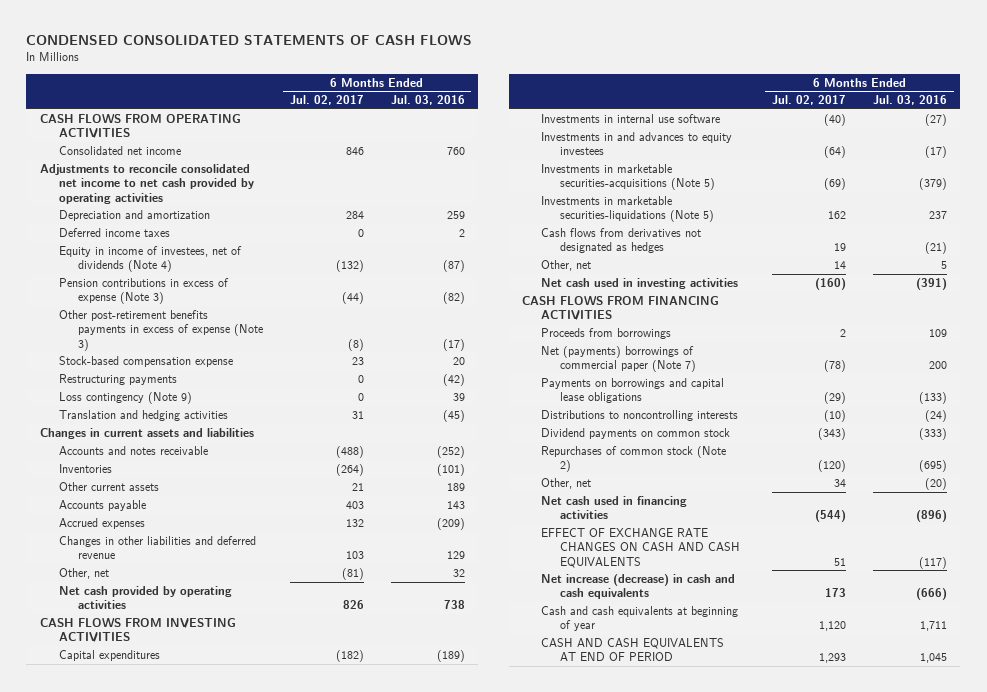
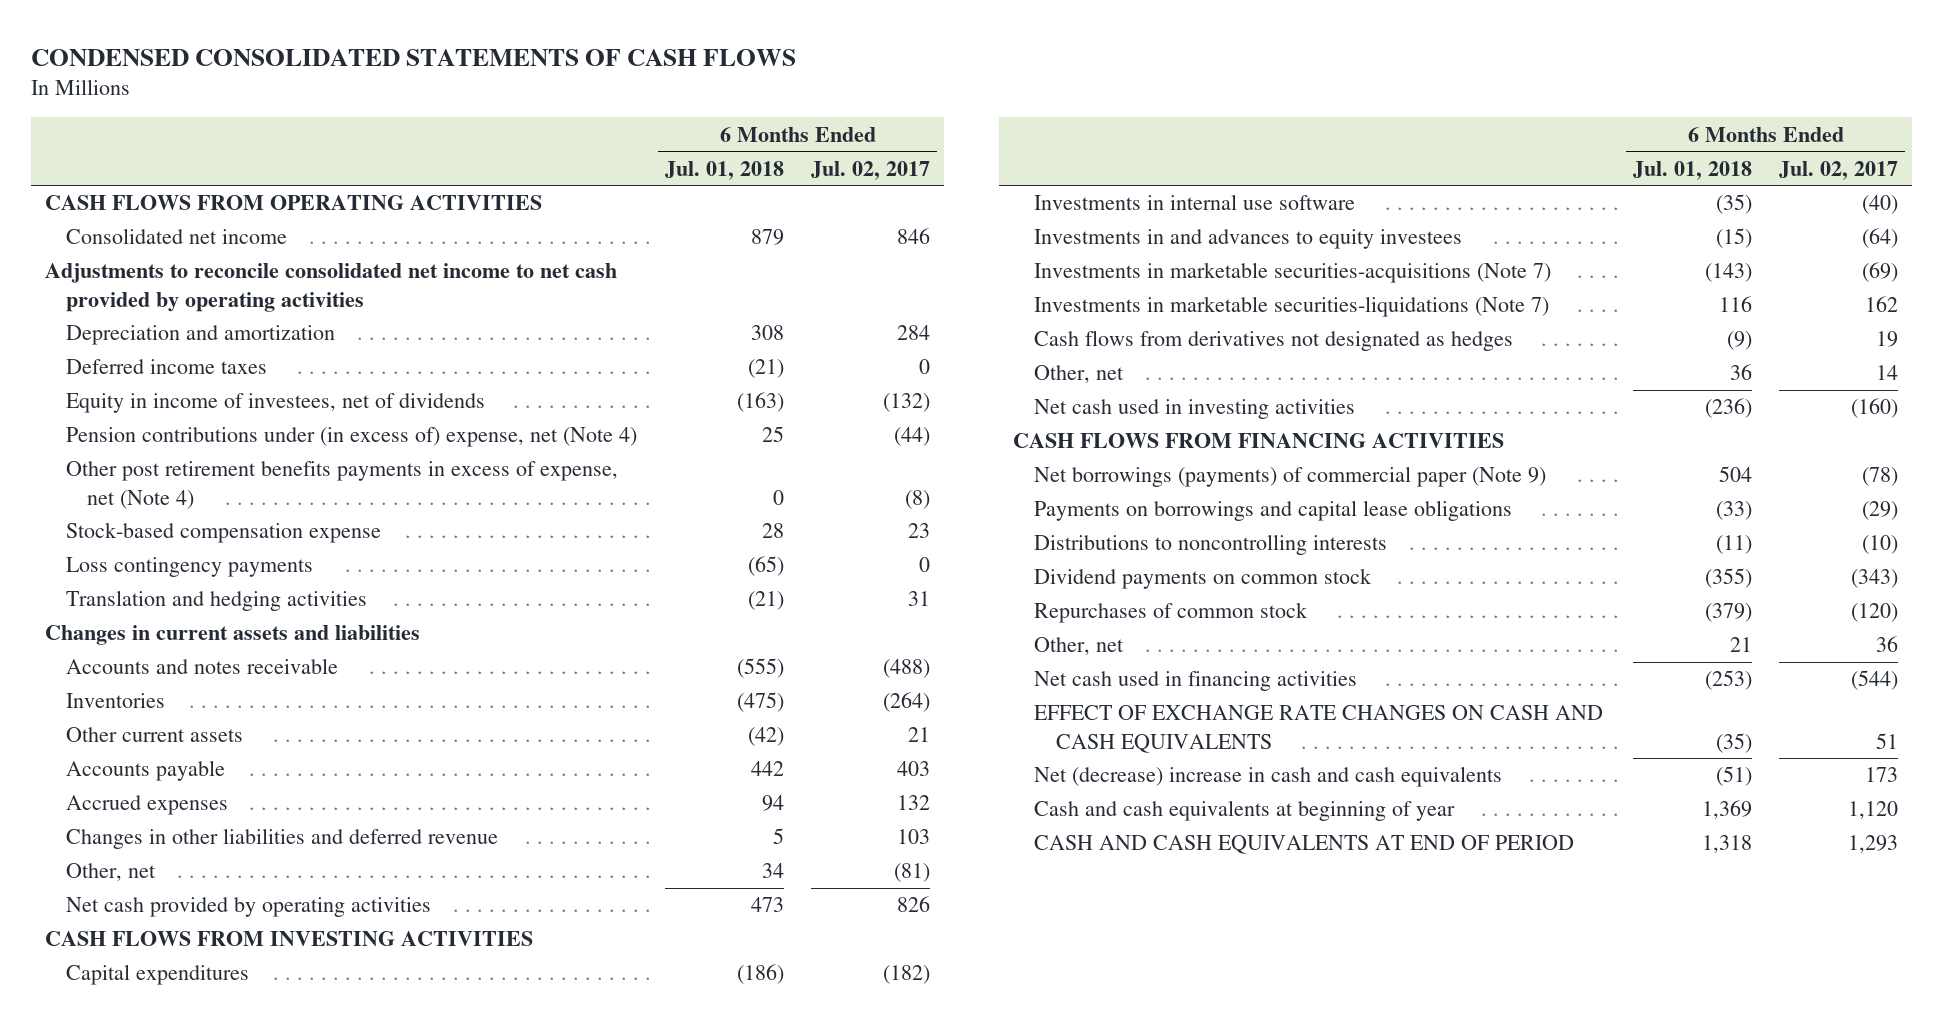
- | 6 Months Ended Jul. 02, 2017 | 6 Months Ended Jul. 03, 2016
+ | 6 Months Ended Jul. 01, 2018 | 6 Months Ended Jul. 02, 2017
- Equity in income of investees, net of dividends (Note 4) | (132) | (87)
- Pension contributions in excess of expense (Note 3) | (44) | (82)
- Other post-retirement benefits payments in excess of expense (Note 3) | (8) | (17)
+ Equity in income of investees, net of dividends | (163) | (132)
+ Pension contributions under (in excess of) expense, net (Note 4) | 25 | (44)
+ Other post retirement benefits payments in excess of expense, net (Note 4) | 0 | (8)
- Restructuring payments | 0 | (42)
- Loss contingency (Note 9) | 0 | 39
+ Loss contingency payments | (65) | 0
- Investments in marketable securities-acquisitions (Note 5) | (69) | (379)
- Investments in marketable securities-liquidations (Note 5) | 162 | 237
+ Investments in marketable securities-acquisitions (Note 7) | (143) | (69)
+ Investments in marketable securities-liquidations (Note 7) | 116 | 162
- Proceeds from borrowings | 2 | 109
- Net (payments) borrowings of commercial paper (Note 7) | (78) | 200
+ Net borrowings (payments) of commercial paper (Note 9) | 504 | (78)
- Repurchases of common stock (Note 2) | (120) | (695)
- Other, net | 34 | (20)
+ Repurchases of common stock | (379) | (120)
+ Other, net | 21 | 36
- Net increase (decrease) in cash and cash equivalents | 173 | (666)
+ Net (decrease) increase in cash and cash equivalents | (51) | 173

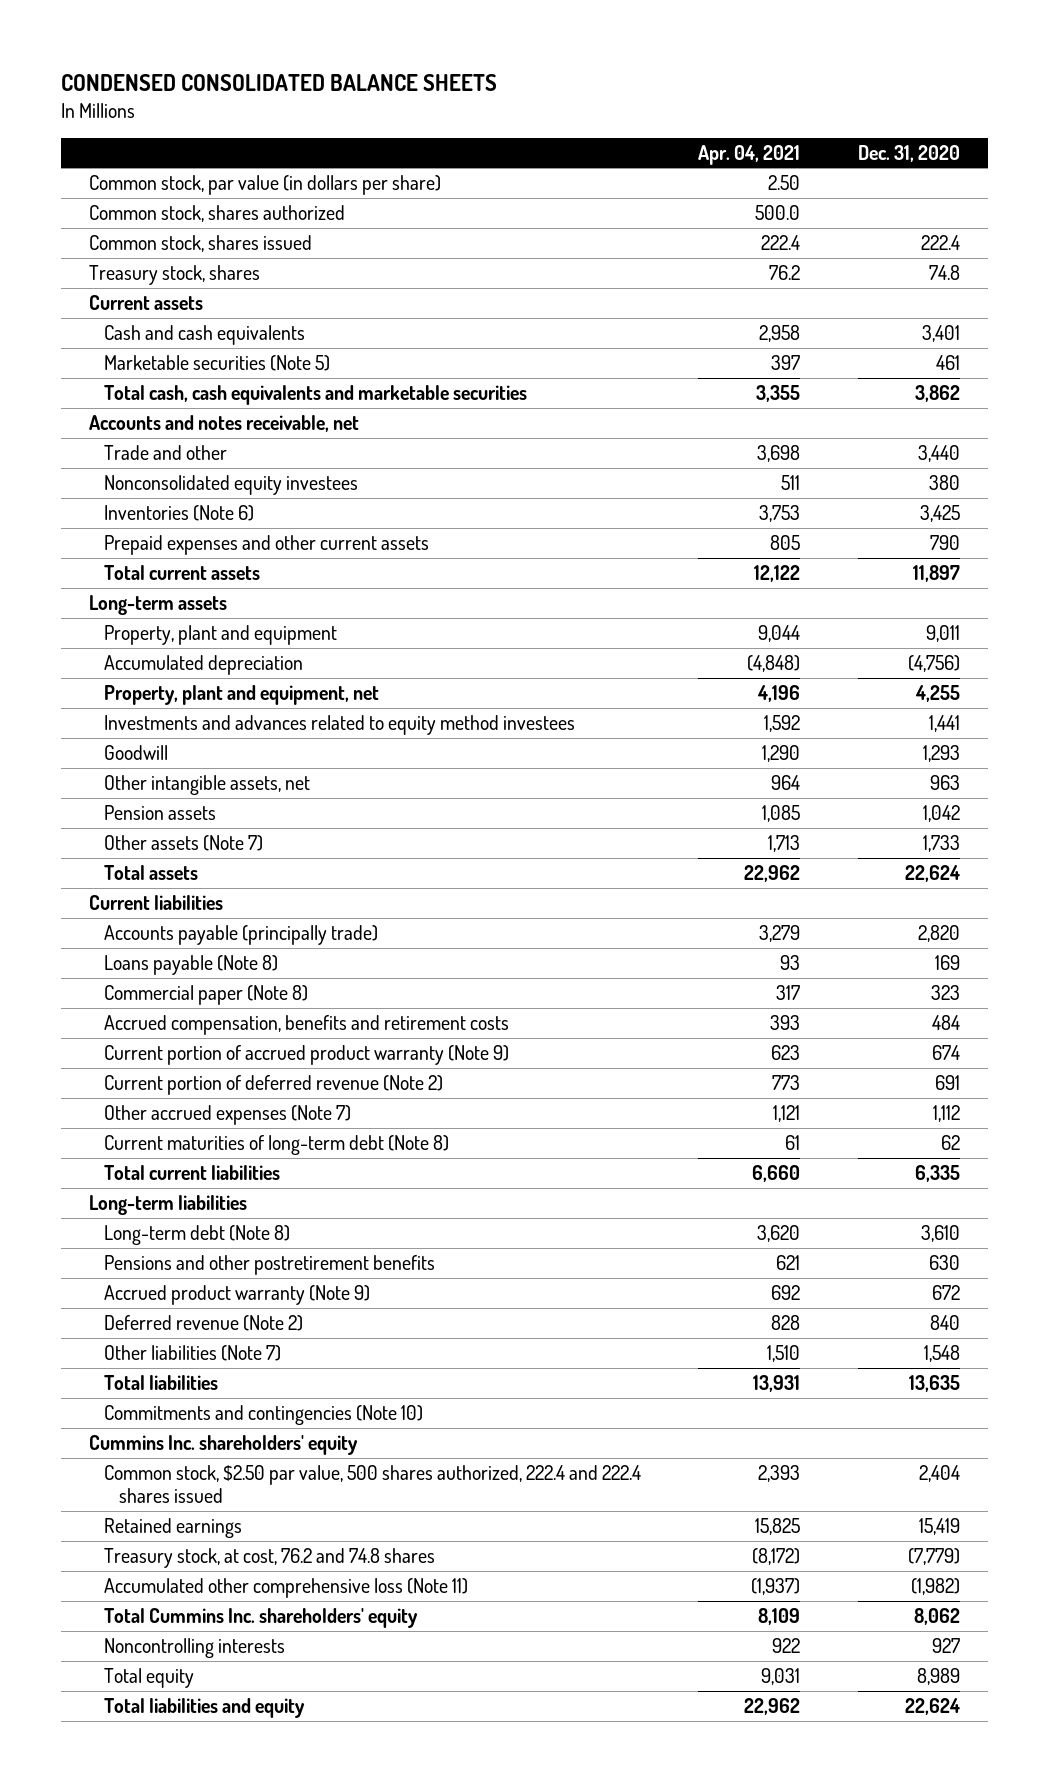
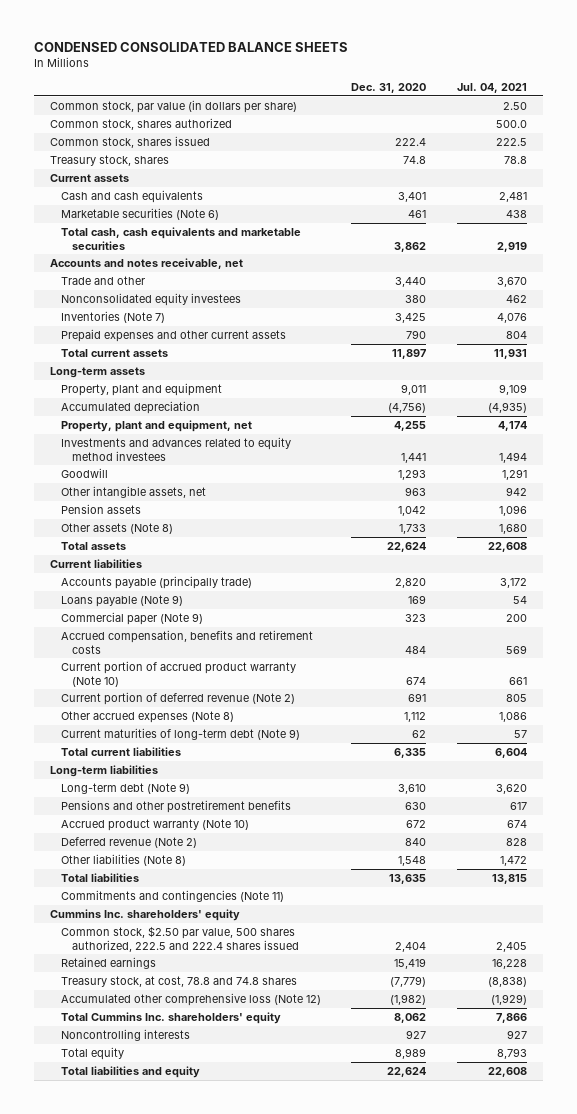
- | Apr. 04, 2021 | Dec. 31, 2020
+ | Dec. 31, 2020 | Jul. 04, 2021
- Marketable securities (Note 5) | 397 | 461
+ Marketable securities (Note 6) | 461 | 438
- Inventories (Note 6) | 3,753 | 3,425
+ Inventories (Note 7) | 3,425 | 4,076
- Other assets (Note 7) | 1,713 | 1,733
+ Other assets (Note 8) | 1,733 | 1,680
- Loans payable (Note 8) | 93 | 169
- Commercial paper (Note 8) | 317 | 323
+ Loans payable (Note 9) | 169 | 54
+ Commercial paper (Note 9) | 323 | 200
- Current portion of accrued product warranty (Note 9) | 623 | 674
+ Current portion of accrued product warranty (Note 10) | 674 | 661
- Other accrued expenses (Note 7) | 1,121 | 1,112
- Current maturities of long-term debt (Note 8) | 61 | 62
+ Other accrued expenses (Note 8) | 1,112 | 1,086
+ Current maturities of long-term debt (Note 9) | 62 | 57
- Long-term debt (Note 8) | 3,620 | 3,610
+ Long-term debt (Note 9) | 3,610 | 3,620
- Accrued product warranty (Note 9) | 692 | 672
+ Accrued product warranty (Note 10) | 672 | 674
- Other liabilities (Note 7) | 1,510 | 1,548
+ Other liabilities (Note 8) | 1,548 | 1,472
- Commitments and contingencies (Note 10)
+ Commitments and contingencies (Note 11)
- Common stock, $2.50 par value, 500 shares authorized, 222.4 and 222.4 shares issued | 2,393 | 2,404
+ Common stock, $2.50 par value, 500 shares authorized, 222.5 and 222.4 shares issued | 2,404 | 2,405
- Treasury stock, at cost, 76.2 and 74.8 shares | (8,172) | (7,779)
- Accumulated other comprehensive loss (Note 11) | (1,937) | (1,982)
+ Treasury stock, at cost, 78.8 and 74.8 shares | (7,779) | (8,838)
+ Accumulated other comprehensive loss (Note 12) | (1,982) | (1,929)

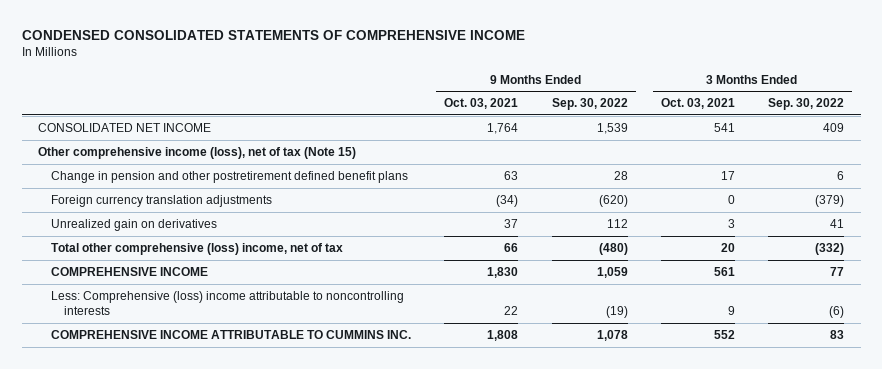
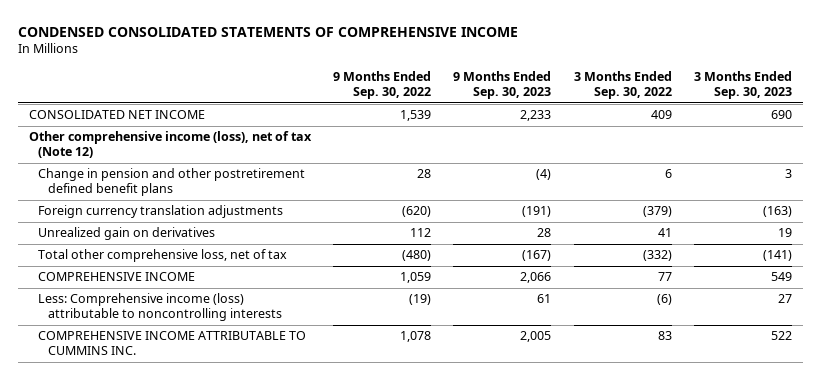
- | 9 Months Ended Oct. 03, 2021 | 9 Months Ended Sep. 30, 2022 | 3 Months Ended Oct. 03, 2021 | 3 Months Ended Sep. 30, 2022
+ | 9 Months Ended Sep. 30, 2022 | 9 Months Ended Sep. 30, 2023 | 3 Months Ended Sep. 30, 2022 | 3 Months Ended Sep. 30, 2023
- Other comprehensive income (loss), net of tax (Note 15)
+ Other comprehensive income (loss), net of tax (Note 12)
- Total other comprehensive (loss) income, net of tax | 66 | (480) | 20 | (332)
+ Total other comprehensive loss, net of tax | (480) | (167) | (332) | (141)
- Less: Comprehensive (loss) income attributable to noncontrolling interests | 22 | (19) | 9 | (6)
+ Less: Comprehensive income (loss) attributable to noncontrolling interests | (19) | 61 | (6) | 27

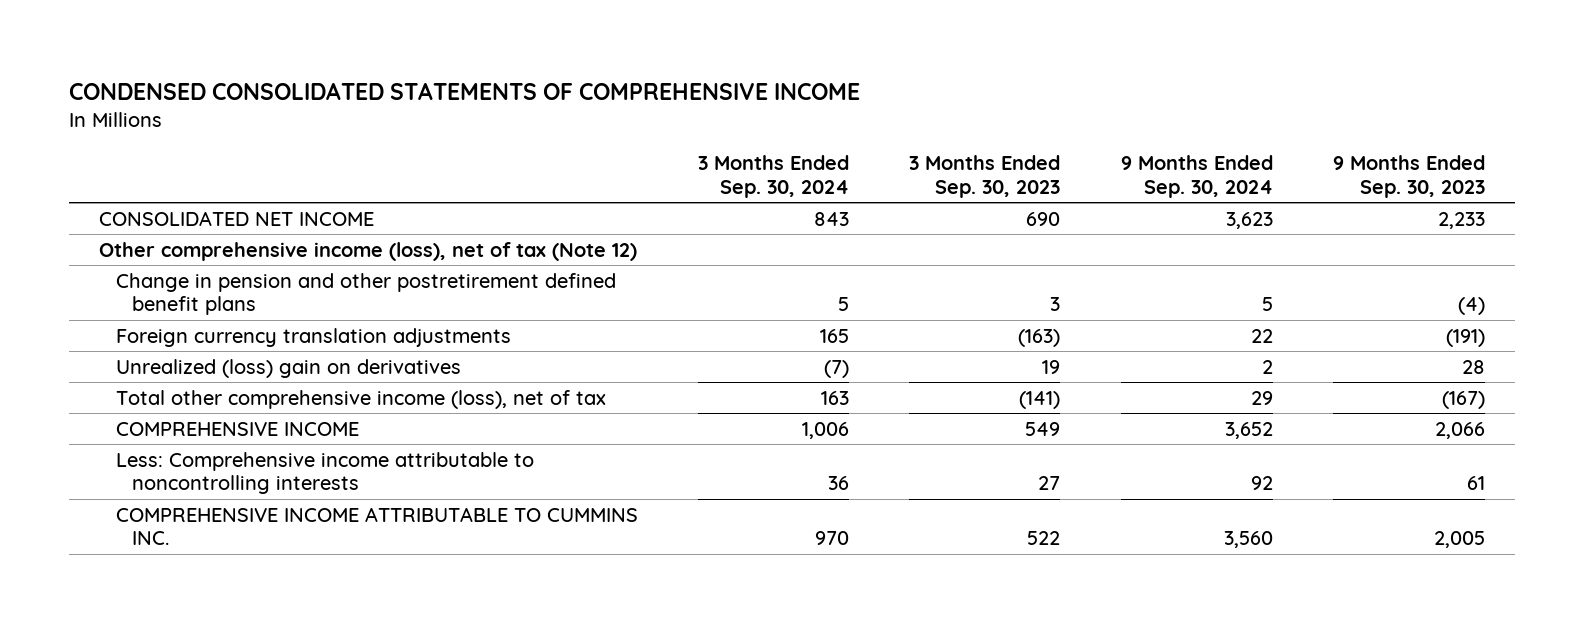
- | 9 Months Ended Sep. 30, 2022 | 9 Months Ended Sep. 30, 2023 | 3 Months Ended Sep. 30, 2022 | 3 Months Ended Sep. 30, 2023
+ | 3 Months Ended Sep. 30, 2024 | 3 Months Ended Sep. 30, 2023 | 9 Months Ended Sep. 30, 2024 | 9 Months Ended Sep. 30, 2023
- Unrealized gain on derivatives | 112 | 28 | 41 | 19
- Total other comprehensive loss, net of tax | (480) | (167) | (332) | (141)
+ Unrealized (loss) gain on derivatives | (7) | 19 | 2 | 28
+ Total other comprehensive income (loss), net of tax | 163 | (141) | 29 | (167)
- Less: Comprehensive income (loss) attributable to noncontrolling interests | (19) | 61 | (6) | 27
+ Less: Comprehensive income attributable to noncontrolling interests | 36 | 27 | 92 | 61

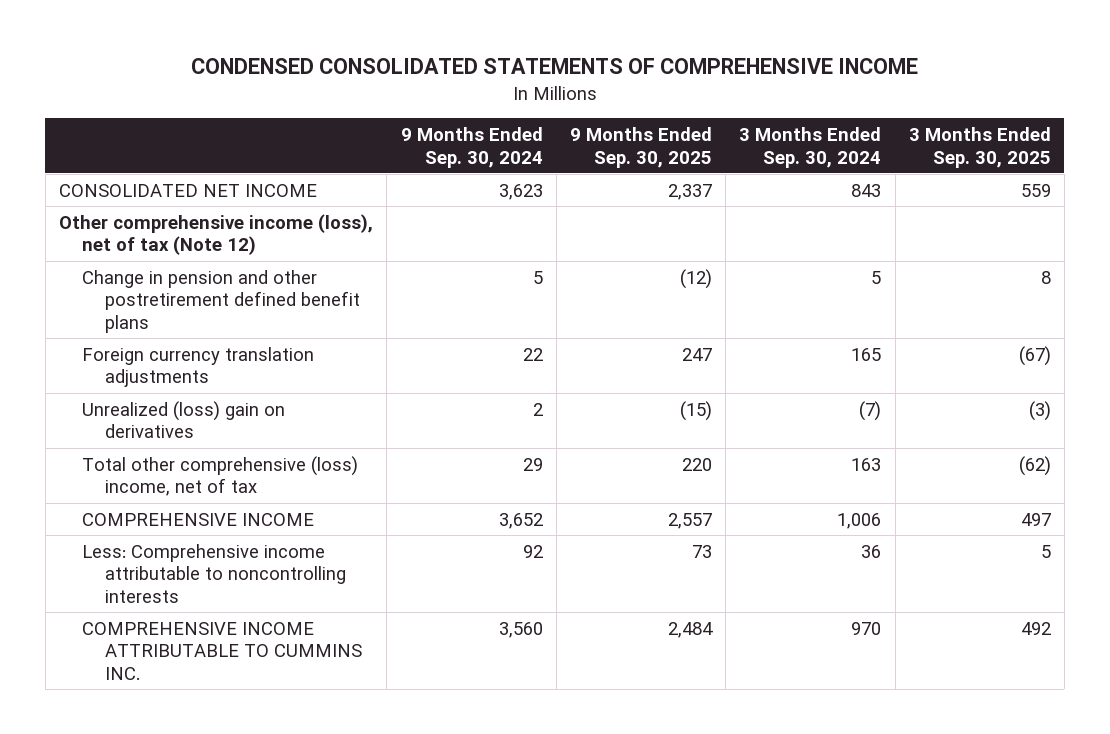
- | 3 Months Ended Sep. 30, 2024 | 3 Months Ended Sep. 30, 2023 | 9 Months Ended Sep. 30, 2024 | 9 Months Ended Sep. 30, 2023
+ | 9 Months Ended Sep. 30, 2024 | 9 Months Ended Sep. 30, 2025 | 3 Months Ended Sep. 30, 2024 | 3 Months Ended Sep. 30, 2025
- Total other comprehensive income (loss), net of tax | 163 | (141) | 29 | (167)
+ Total other comprehensive (loss) income, net of tax | 29 | 220 | 163 | (62)

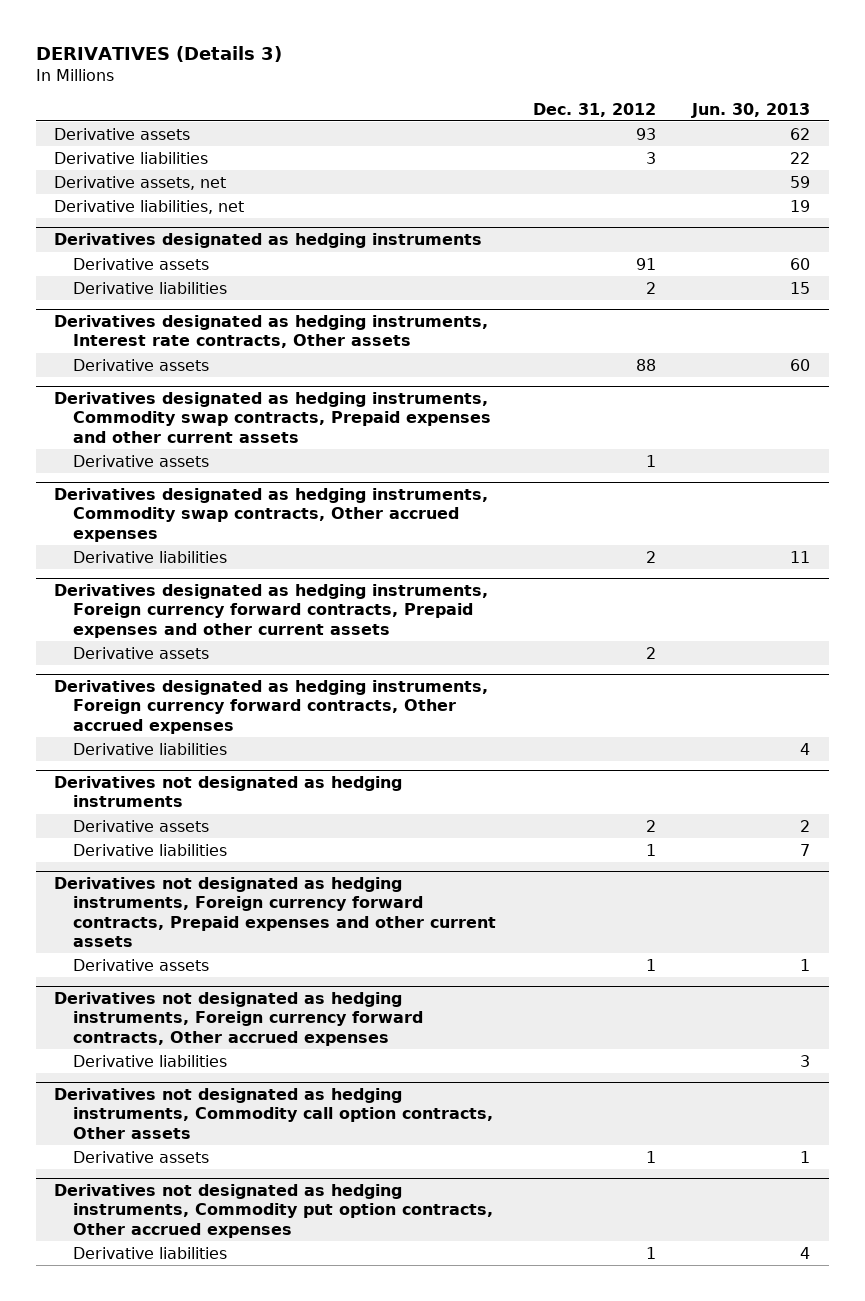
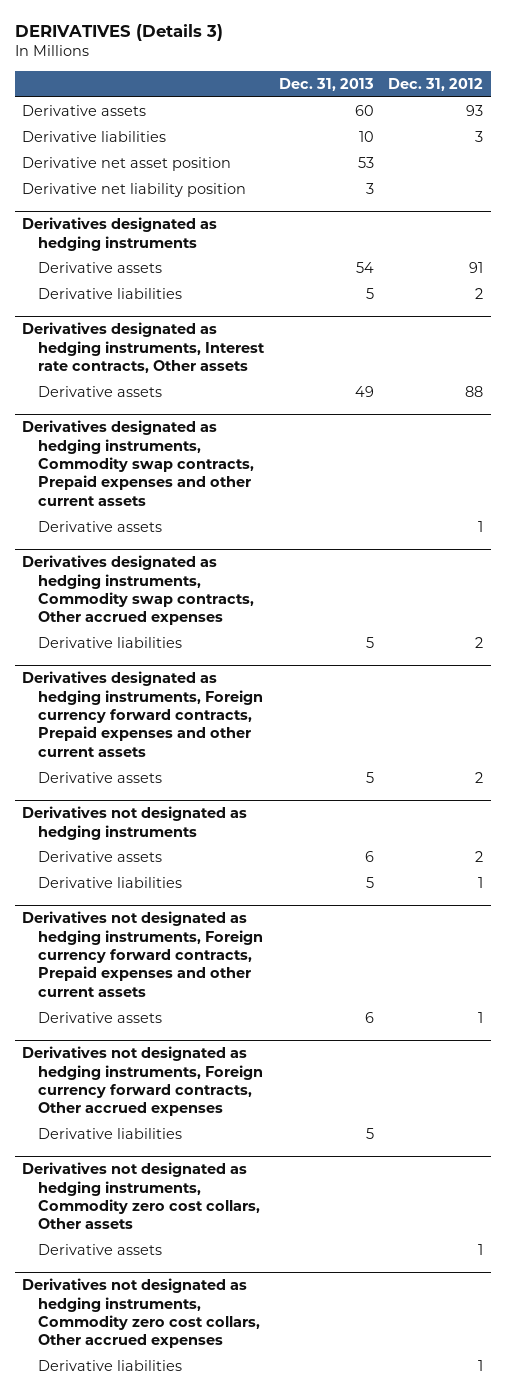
- | Dec. 31, 2012 | Jun. 30, 2013
+ | Dec. 31, 2013 | Dec. 31, 2012
- Derivative assets, net | | 59
- Derivative liabilities, net | | 19
+ Derivative net asset position | 53 |
+ Derivative net liability position | 3 |
- Derivatives designated as hedging instruments, Foreign currency forward contracts, Other accrued expenses
- Derivative liabilities | | 4
- Derivatives not designated as hedging instruments, Commodity call option contracts, Other assets
+ Derivatives not designated as hedging instruments, Commodity zero cost collars, Other assets
- Derivatives not designated as hedging instruments, Commodity put option contracts, Other accrued expenses
+ Derivatives not designated as hedging instruments, Commodity zero cost collars, Other accrued expenses

